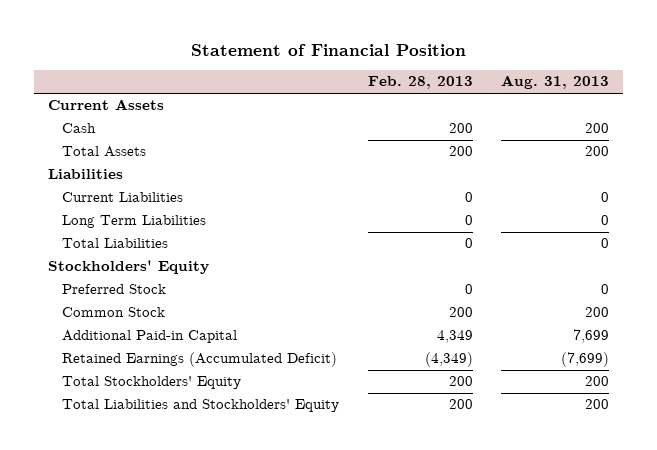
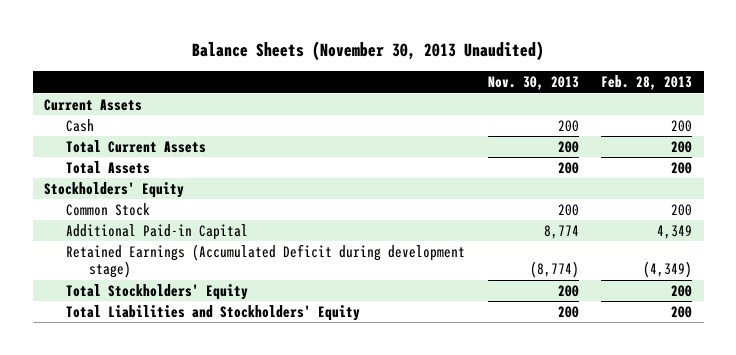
- Statement of Financial Position
+ Balance Sheets (November 30, 2013 Unaudited)
- | Feb. 28, 2013 | Aug. 31, 2013
+ | Nov. 30, 2013 | Feb. 28, 2013
+ Total Current Assets | 200 | 200
- Liabilities
- Current Liabilities | 0 | 0
- Long Term Liabilities | 0 | 0
- Total Liabilities | 0 | 0
- Preferred Stock | 0 | 0
- Retained Earnings (Accumulated Deficit) | (4,349) | (7,699)
+ Retained Earnings (Accumulated Deficit during development stage) | (8,774) | (4,349)

